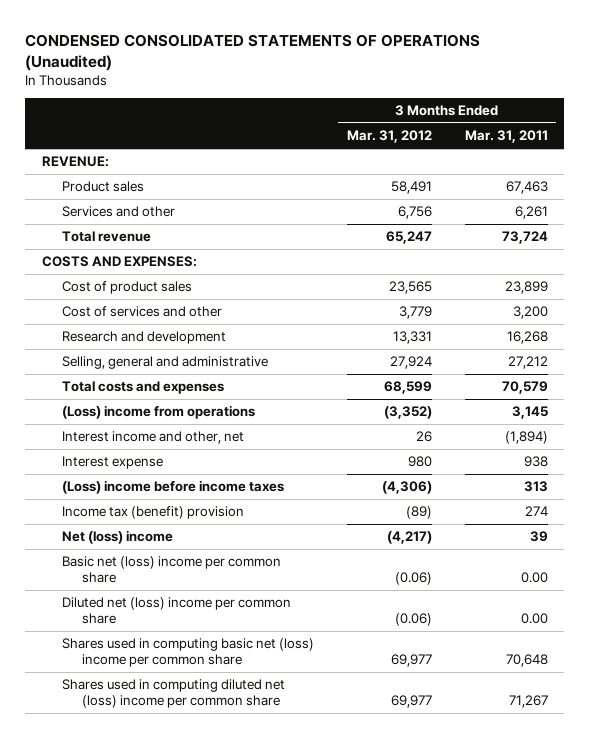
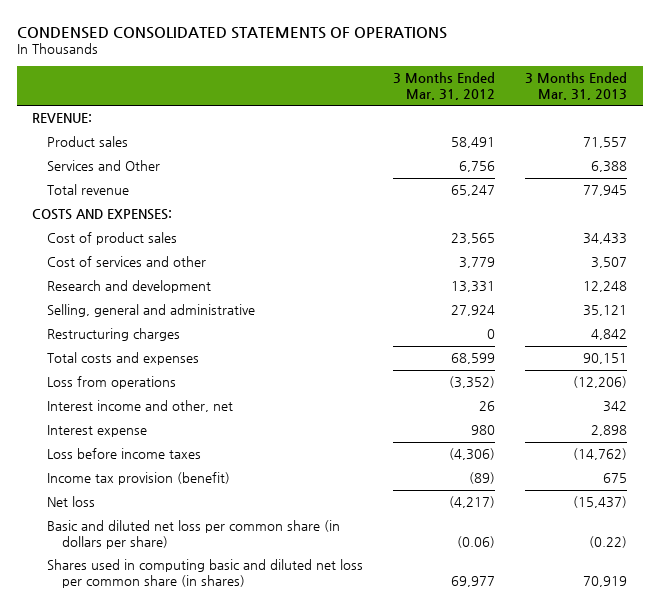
- CONDENSED CONSOLIDATED STATEMENTS OF OPERATIONS (Unaudited)
+ CONDENSED CONSOLIDATED STATEMENTS OF OPERATIONS
- | 3 Months Ended Mar. 31, 2012 | 3 Months Ended Mar. 31, 2011
+ | 3 Months Ended Mar. 31, 2012 | 3 Months Ended Mar. 31, 2013
- Services and other | 6,756 | 6,261
+ Services and Other | 6,756 | 6,388
+ Restructuring charges | 0 | 4,842
- (Loss) income from operations | (3,352) | 3,145
+ Loss from operations | (3,352) | (12,206)
- (Loss) income before income taxes | (4,306) | 313
- Income tax (benefit) provision | (89) | 274
- Net (loss) income | (4,217) | 39
- Basic net (loss) income per common share | (0.06) | 0.00
- Diluted net (loss) income per common share | (0.06) | 0.00
- Shares used in computing basic net (loss) income per common share | 69,977 | 70,648
- Shares used in computing diluted net (loss) income per common share | 69,977 | 71,267
+ Loss before income taxes | (4,306) | (14,762)
+ Income tax provision (benefit) | (89) | 675
+ Net loss | (4,217) | (15,437)
+ Basic and diluted net loss per common share (in dollars per share) | (0.06) | (0.22)
+ Shares used in computing basic and diluted net loss per common share (in shares) | 69,977 | 70,919

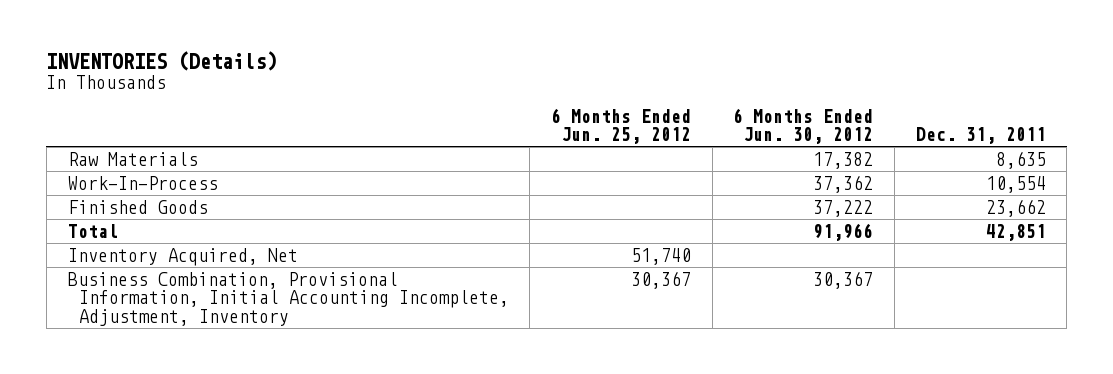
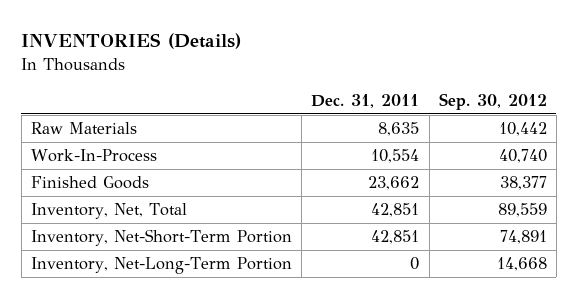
- | 6 Months Ended Jun. 25, 2012 | 6 Months Ended Jun. 30, 2012 | Dec. 31, 2011
+ | Dec. 31, 2011 | Sep. 30, 2012
- Total | | 91,966 | 42,851
- Inventory Acquired, Net | 51,740 | |
- Business Combination, Provisional Information, Initial Accounting Incomplete, Adjustment, Inventory | 30,367 | 30,367 |
+ Inventory, Net, Total | 42,851 | 89,559
+ Inventory, Net-Short-Term Portion | 42,851 | 74,891
+ Inventory, Net-Long-Term Portion | 0 | 14,668

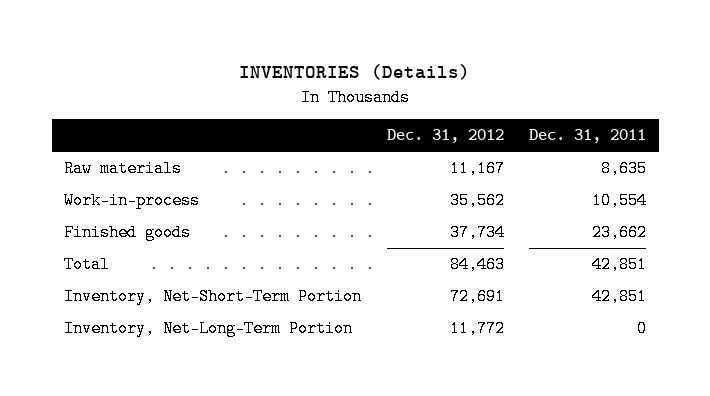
- | Dec. 31, 2011 | Sep. 30, 2012
+ | Dec. 31, 2012 | Dec. 31, 2011
- Raw Materials | 8,635 | 10,442
- Work-In-Process | 10,554 | 40,740
- Finished Goods | 23,662 | 38,377
- Inventory, Net, Total | 42,851 | 89,559
+ Raw materials | 11,167 | 8,635
+ Work-in-process | 35,562 | 10,554
+ Finished goods | 37,734 | 23,662
+ Total | 84,463 | 42,851

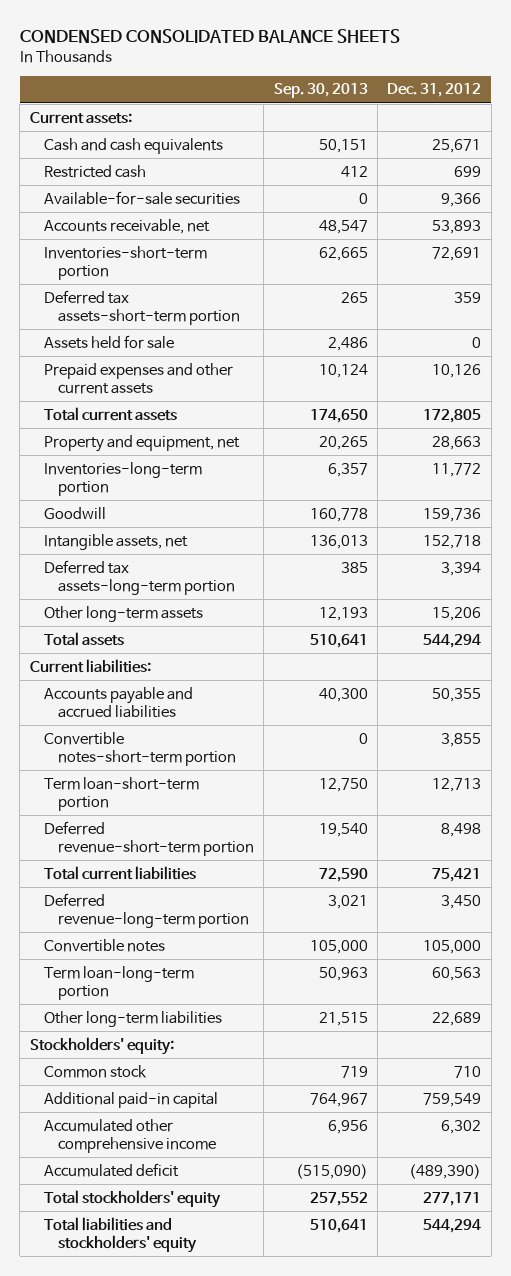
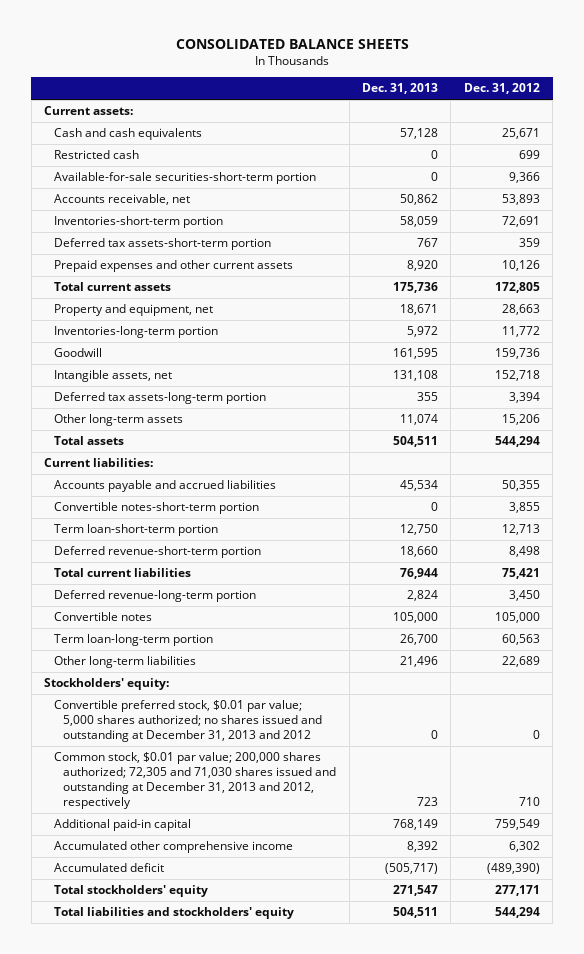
- CONDENSED CONSOLIDATED BALANCE SHEETS
+ CONSOLIDATED BALANCE SHEETS
- | Sep. 30, 2013 | Dec. 31, 2012
+ | Dec. 31, 2013 | Dec. 31, 2012
- Available-for-sale securities | 0 | 9,366
+ Available-for-sale securities-short-term portion | 0 | 9,366
- Assets held for sale | 2,486 | 0
- Common stock | 719 | 710
+ Convertible preferred stock, $0.01 par value; 5,000 shares authorized; no shares issued and outstanding at December 31, 2013 and 2012 | 0 | 0
+ Common stock, $0.01 par value; 200,000 shares authorized; 72,305 and 71,030 shares issued and outstanding at December 31, 2013 and 2012, respectively | 723 | 710

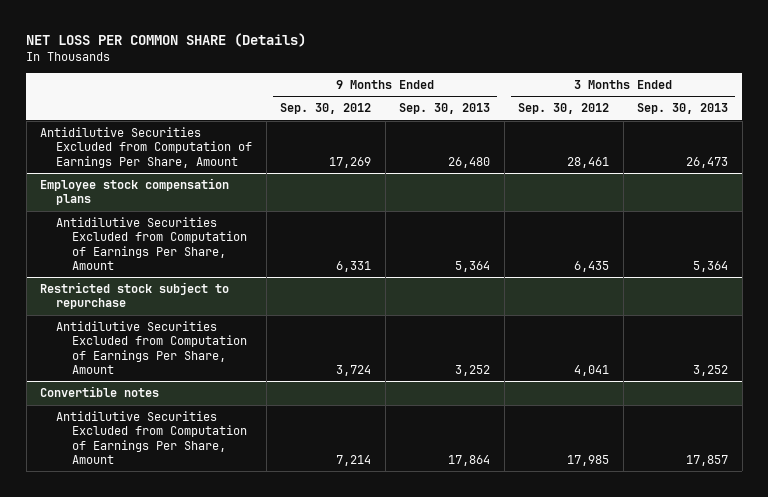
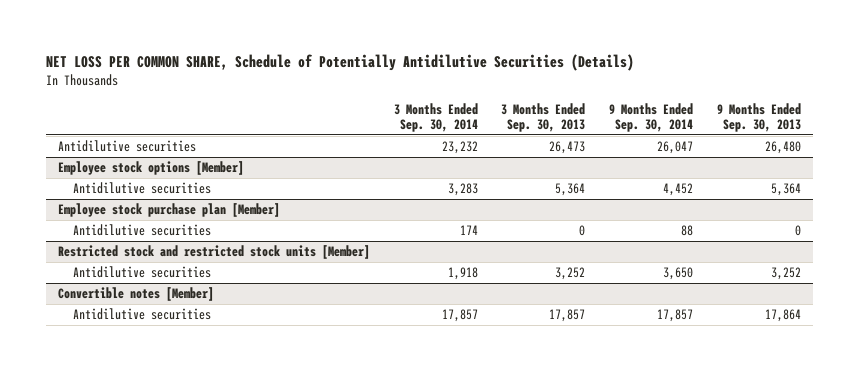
- NET LOSS PER COMMON SHARE (Details)
+ NET LOSS PER COMMON SHARE, Schedule of Potentially Antidilutive Securities (Details)
- | 9 Months Ended Sep. 30, 2012 | 9 Months Ended Sep. 30, 2013 | 3 Months Ended Sep. 30, 2012 | 3 Months Ended Sep. 30, 2013
+ | 3 Months Ended Sep. 30, 2014 | 3 Months Ended Sep. 30, 2013 | 9 Months Ended Sep. 30, 2014 | 9 Months Ended Sep. 30, 2013
- Antidilutive Securities Excluded from Computation of Earnings Per Share, Amount | 17,269 | 26,480 | 28,461 | 26,473
- Employee stock compensation plans
- Antidilutive Securities Excluded from Computation of Earnings Per Share, Amount | 6,331 | 5,364 | 6,435 | 5,364
- Restricted stock subject to repurchase
- Antidilutive Securities Excluded from Computation of Earnings Per Share, Amount | 3,724 | 3,252 | 4,041 | 3,252
- Convertible notes
- Antidilutive Securities Excluded from Computation of Earnings Per Share, Amount | 7,214 | 17,864 | 17,985 | 17,857
+ Antidilutive securities | 23,232 | 26,473 | 26,047 | 26,480
+ Employee stock options [Member]
+ Antidilutive securities | 3,283 | 5,364 | 4,452 | 5,364
+ Employee stock purchase plan [Member]
+ Antidilutive securities | 174 | 0 | 88 | 0
+ Restricted stock and restricted stock units [Member]
+ Antidilutive securities | 1,918 | 3,252 | 3,650 | 3,252
+ Convertible notes [Member]
+ Antidilutive securities | 17,857 | 17,857 | 17,857 | 17,864

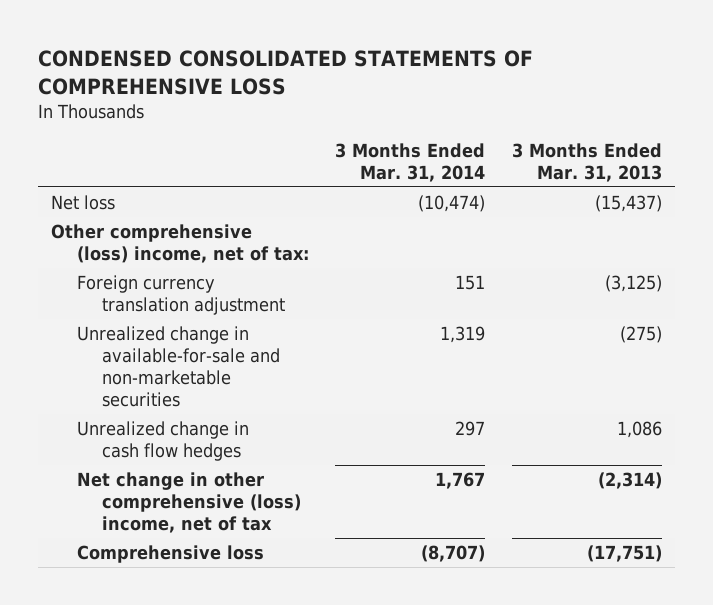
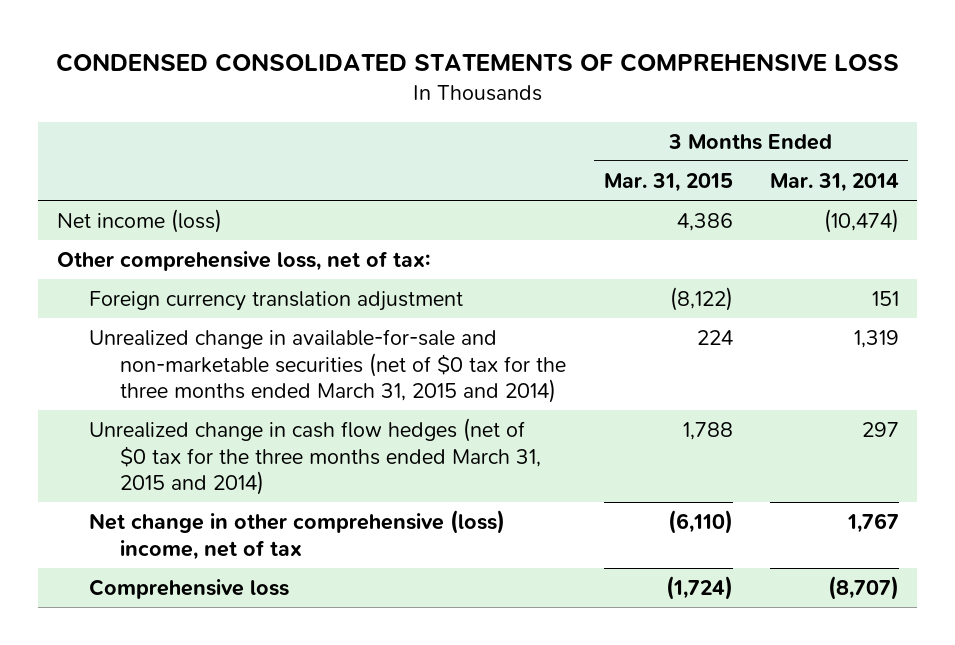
- | 3 Months Ended Mar. 31, 2014 | 3 Months Ended Mar. 31, 2013
+ | 3 Months Ended Mar. 31, 2015 | 3 Months Ended Mar. 31, 2014
- Net loss | (10,474) | (15,437)
- Other comprehensive (loss) income, net of tax:
+ Net income (loss) | 4,386 | (10,474)
+ Other comprehensive loss, net of tax:
- Unrealized change in available-for-sale and non-marketable securities | 1,319 | (275)
- Unrealized change in cash flow hedges | 297 | 1,086
+ Unrealized change in available-for-sale and non-marketable securities (net of $0 tax for the three months ended March 31, 2015 and 2014) | 224 | 1,319
+ Unrealized change in cash flow hedges (net of $0 tax for the three months ended March 31, 2015 and 2014) | 1,788 | 297

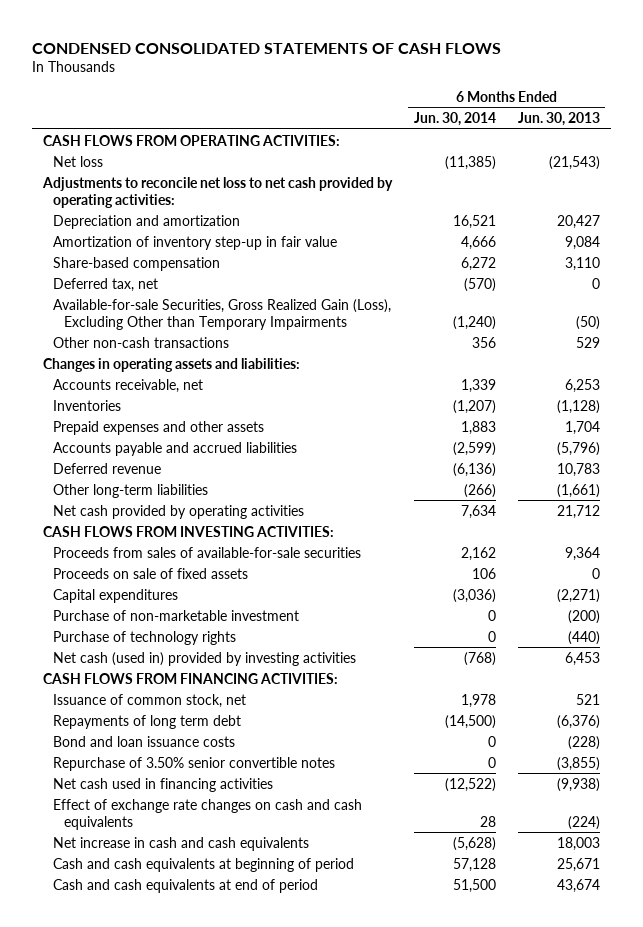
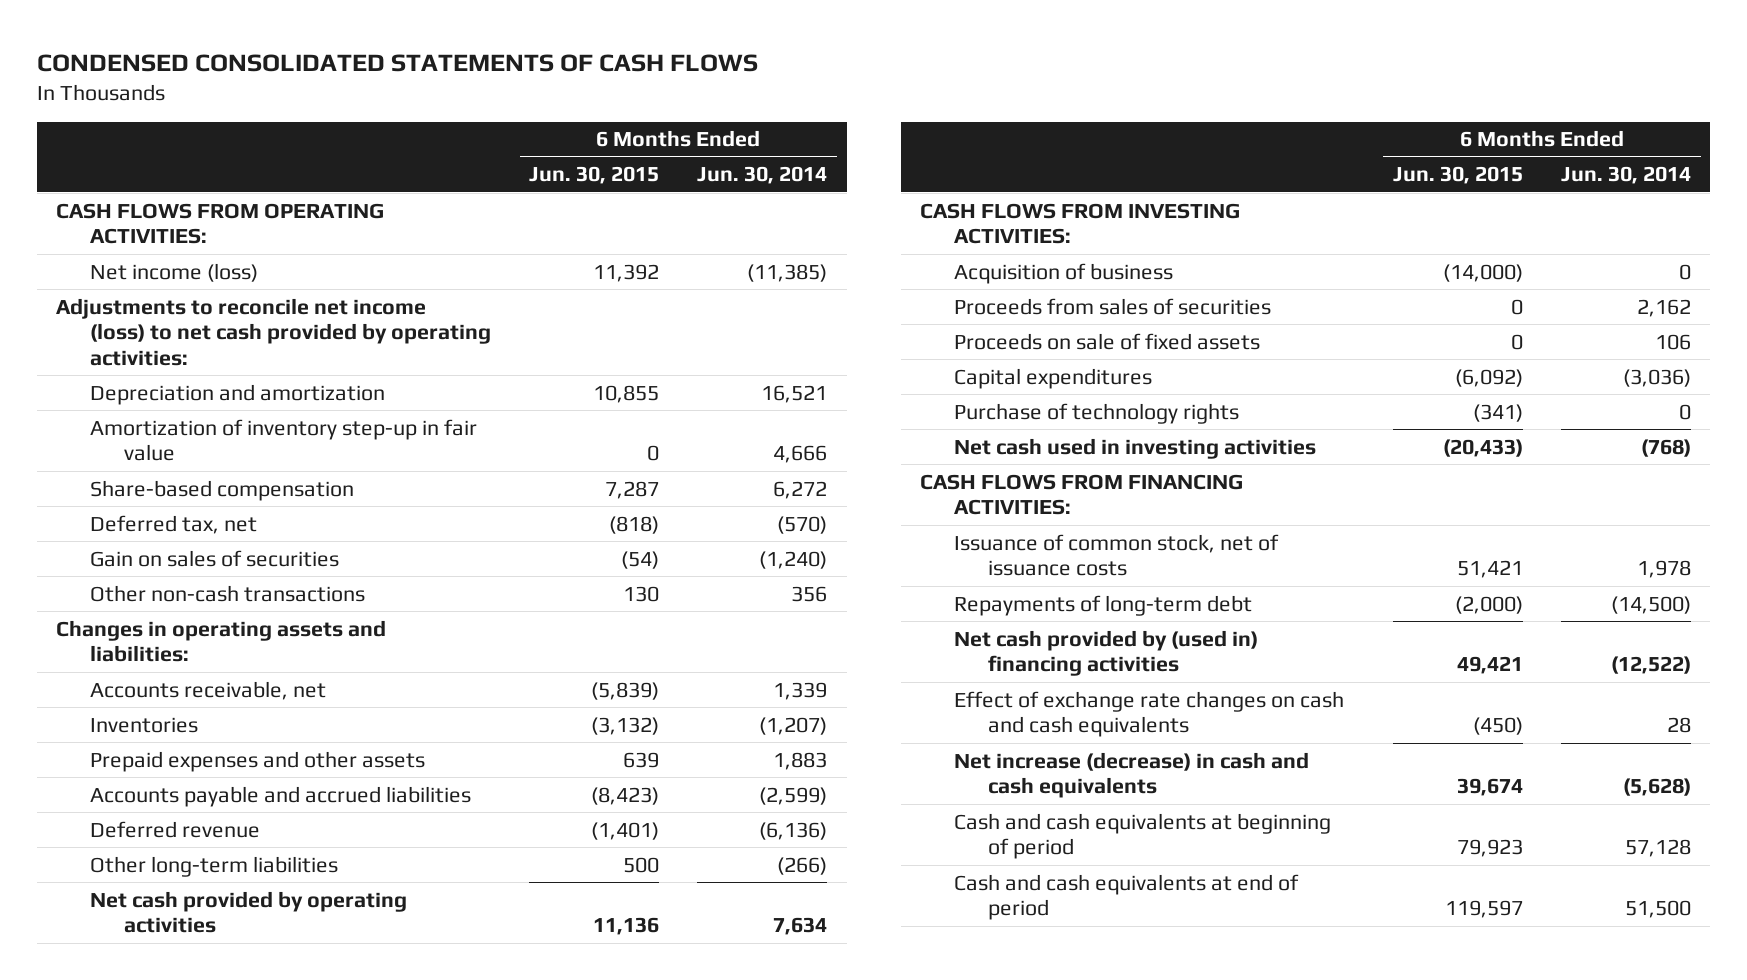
- | 6 Months Ended Jun. 30, 2014 | 6 Months Ended Jun. 30, 2013
+ | 6 Months Ended Jun. 30, 2015 | 6 Months Ended Jun. 30, 2014
- Net loss | (11,385) | (21,543)
- Adjustments to reconcile net loss to net cash provided by operating activities:
+ Net income (loss) | 11,392 | (11,385)
+ Adjustments to reconcile net income (loss) to net cash provided by operating activities:
- Available-for-sale Securities, Gross Realized Gain (Loss), Excluding Other than Temporary Impairments | (1,240) | (50)
+ Gain on sales of securities | (54) | (1,240)
- Proceeds from sales of available-for-sale securities | 2,162 | 9,364
+ Acquisition of business | (14,000) | 0
+ Proceeds from sales of securities | 0 | 2,162
- Purchase of non-marketable investment | 0 | (200)
- Net cash (used in) provided by investing activities | (768) | 6,453
+ Net cash used in investing activities | (20,433) | (768)
- Issuance of common stock, net | 1,978 | 521
- Repayments of long term debt | (14,500) | (6,376)
- Bond and loan issuance costs | 0 | (228)
- Repurchase of 3.50% senior convertible notes | 0 | (3,855)
- Net cash used in financing activities | (12,522) | (9,938)
+ Issuance of common stock, net of issuance costs | 51,421 | 1,978
+ Repayments of long-term debt | (2,000) | (14,500)
+ Net cash provided by (used in) financing activities | 49,421 | (12,522)
- Net increase in cash and cash equivalents | (5,628) | 18,003
+ Net increase (decrease) in cash and cash equivalents | 39,674 | (5,628)

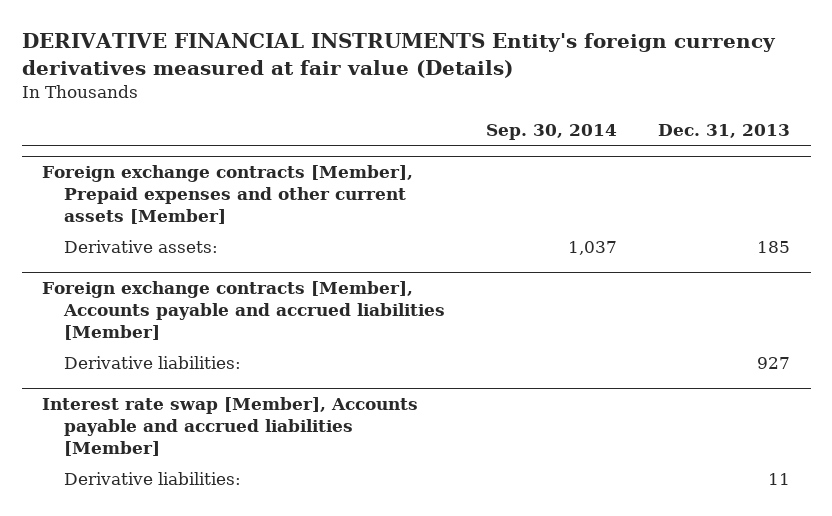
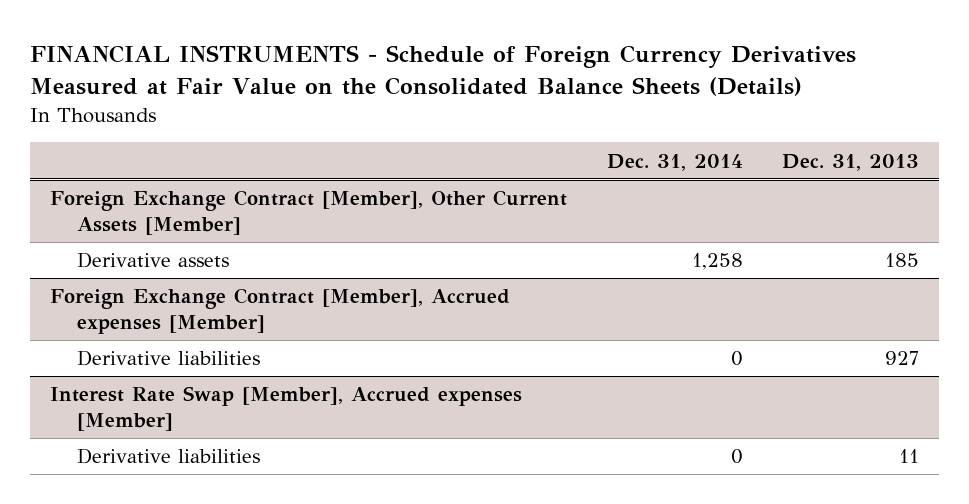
- DERIVATIVE FINANCIAL INSTRUMENTS Entity's foreign currency derivatives measured at fair value (Details)
+ FINANCIAL INSTRUMENTS - Schedule of Foreign Currency Derivatives Measured at Fair Value on the Consolidated Balance Sheets (Details)
- | Sep. 30, 2014 | Dec. 31, 2013
+ | Dec. 31, 2014 | Dec. 31, 2013
- Foreign exchange contracts [Member], Prepaid expenses and other current assets [Member]
- Derivative assets: | 1,037 | 185
- Foreign exchange contracts [Member], Accounts payable and accrued liabilities [Member]
- Derivative liabilities: | | 927
- Interest rate swap [Member], Accounts payable and accrued liabilities [Member]
- Derivative liabilities: | | 11
+ Foreign Exchange Contract [Member], Other Current Assets [Member]
+ Derivative assets | 1,258 | 185
+ Foreign Exchange Contract [Member], Accrued expenses [Member]
+ Derivative liabilities | 0 | 927
+ Interest Rate Swap [Member], Accrued expenses [Member]
+ Derivative liabilities | 0 | 11

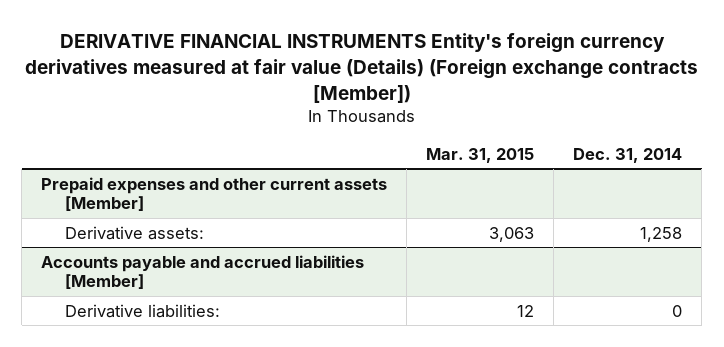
- FINANCIAL INSTRUMENTS - Schedule of Foreign Currency Derivatives Measured at Fair Value on the Consolidated Balance Sheets (Details)
+ DERIVATIVE FINANCIAL INSTRUMENTS Entity's foreign currency derivatives measured at fair value (Details) (Foreign exchange contracts [Member])
- | Dec. 31, 2014 | Dec. 31, 2013
+ | Mar. 31, 2015 | Dec. 31, 2014
- Foreign Exchange Contract [Member], Other Current Assets [Member]
- Derivative assets | 1,258 | 185
- Foreign Exchange Contract [Member], Accrued expenses [Member]
- Derivative liabilities | 0 | 927
- Interest Rate Swap [Member], Accrued expenses [Member]
- Derivative liabilities | 0 | 11
+ Prepaid expenses and other current assets [Member]
+ Derivative assets: | 3,063 | 1,258
+ Accounts payable and accrued liabilities [Member]
+ Derivative liabilities: | 12 | 0

